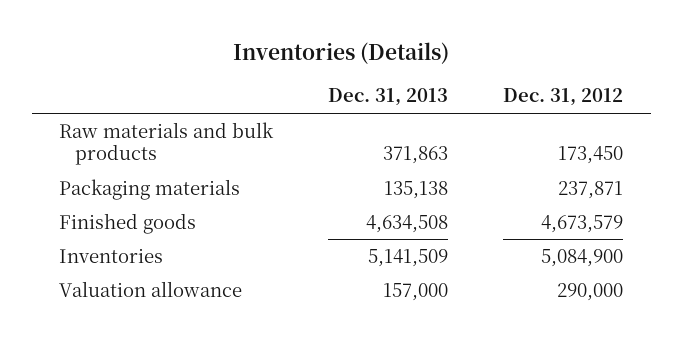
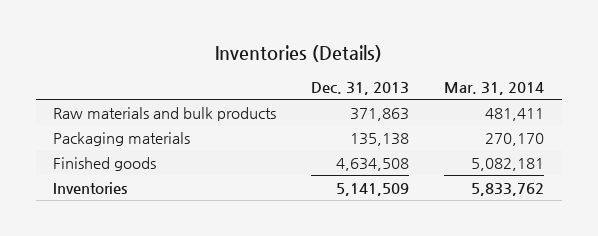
- | Dec. 31, 2013 | Dec. 31, 2012
+ | Dec. 31, 2013 | Mar. 31, 2014
- Valuation allowance | 157,000 | 290,000

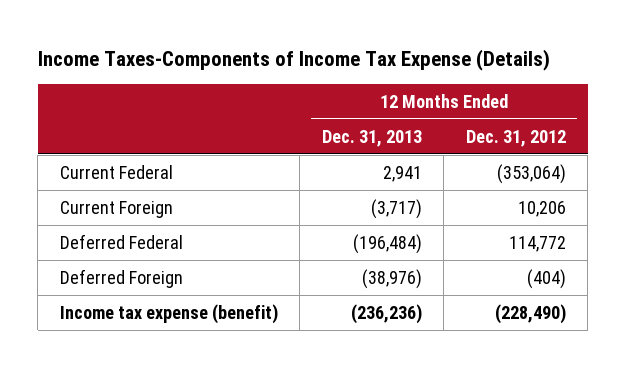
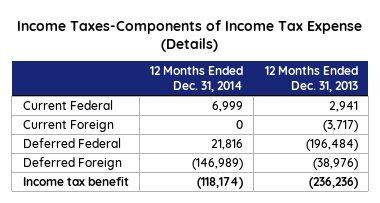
- | 12 Months Ended Dec. 31, 2013 | 12 Months Ended Dec. 31, 2012
+ | 12 Months Ended Dec. 31, 2014 | 12 Months Ended Dec. 31, 2013
- Income tax expense (benefit) | (236,236) | (228,490)
+ Income tax benefit | (118,174) | (236,236)

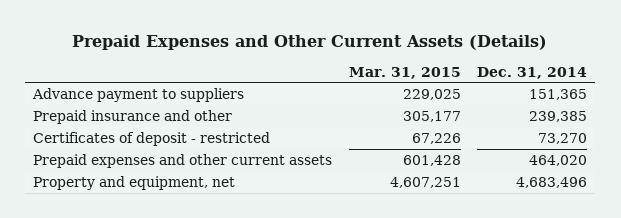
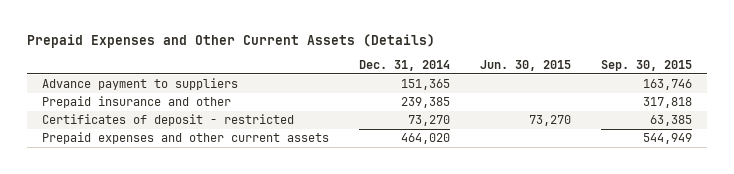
- | Mar. 31, 2015 | Dec. 31, 2014
+ | Dec. 31, 2014 | Jun. 30, 2015 | Sep. 30, 2015
- Property and equipment, net | 4,607,251 | 4,683,496

